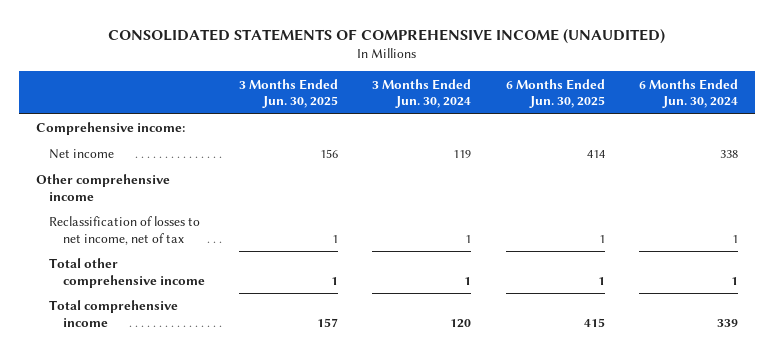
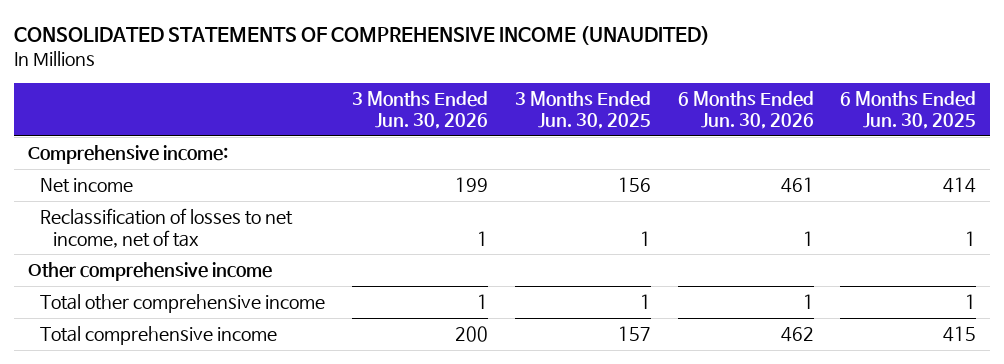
- | 3 Months Ended Jun. 30, 2025 | 3 Months Ended Jun. 30, 2024 | 6 Months Ended Jun. 30, 2025 | 6 Months Ended Jun. 30, 2024
+ | 3 Months Ended Jun. 30, 2026 | 3 Months Ended Jun. 30, 2025 | 6 Months Ended Jun. 30, 2026 | 6 Months Ended Jun. 30, 2025
moved down: Other comprehensive income

